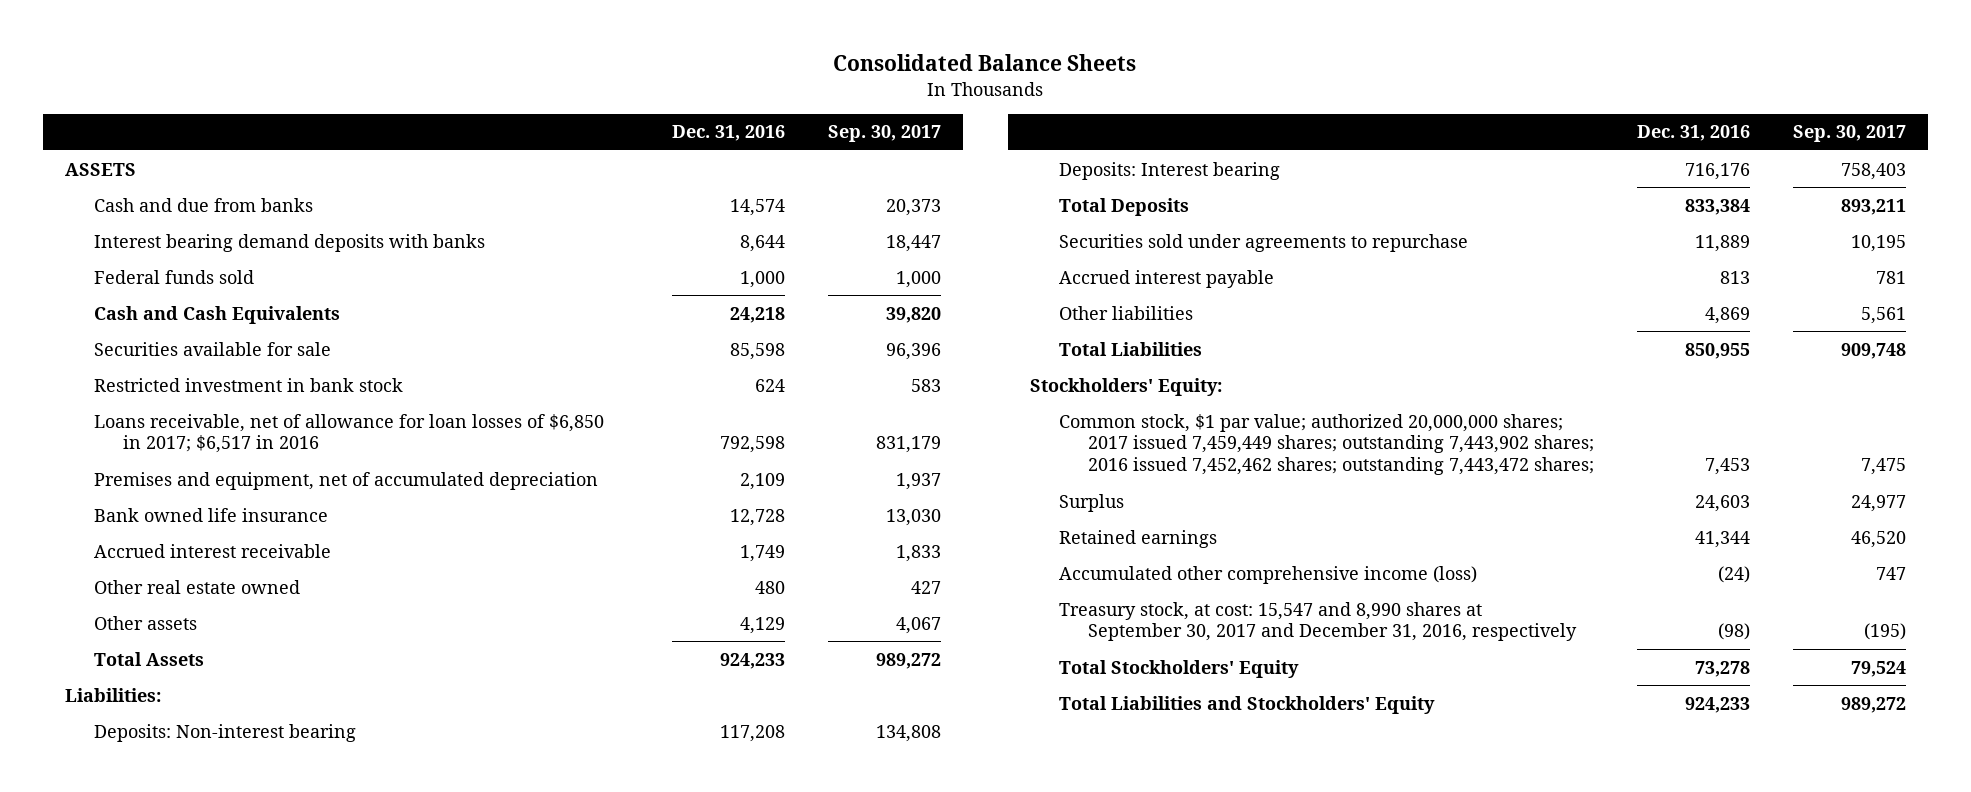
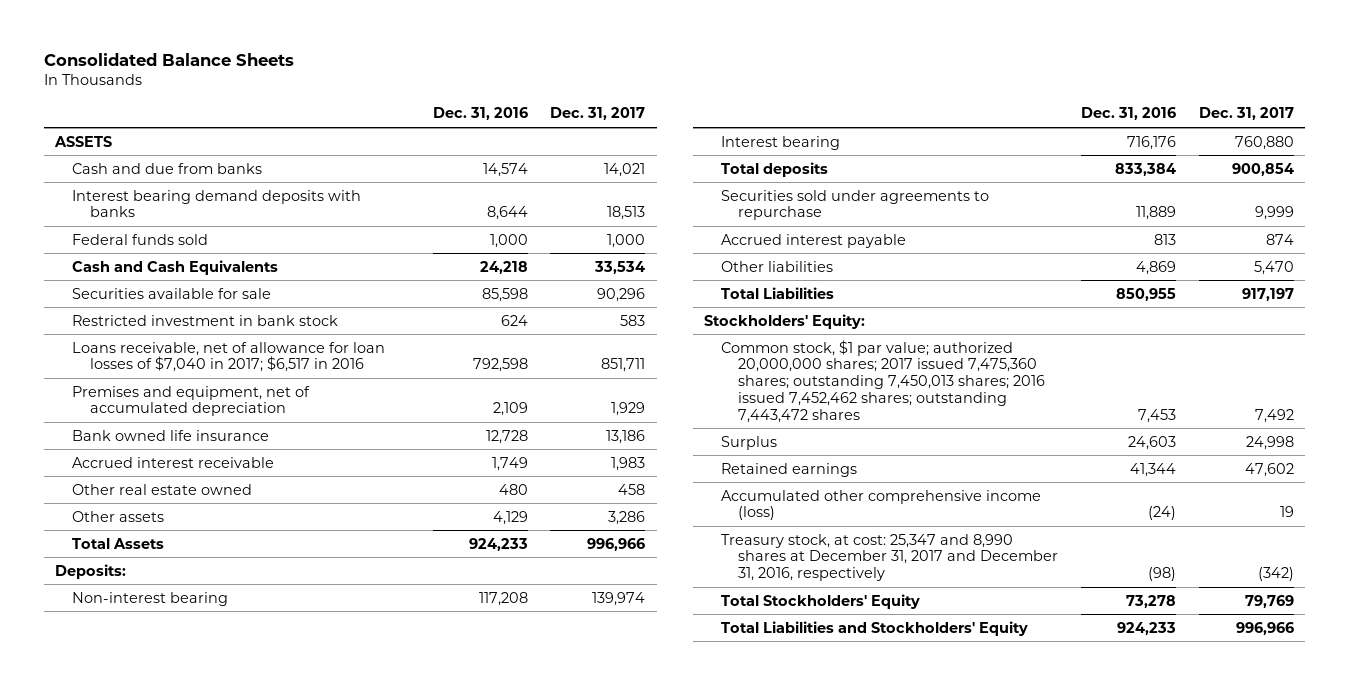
- | Dec. 31, 2016 | Sep. 30, 2017
+ | Dec. 31, 2016 | Dec. 31, 2017
- Loans receivable, net of allowance for loan losses of $6,850 in 2017; $6,517 in 2016 | 792,598 | 831,179
+ Loans receivable, net of allowance for loan losses of $7,040 in 2017; $6,517 in 2016 | 792,598 | 851,711
- Liabilities:
- Deposits: Non-interest bearing | 117,208 | 134,808
- Deposits: Interest bearing | 716,176 | 758,403
- Total Deposits | 833,384 | 893,211
+ Deposits:
+ Non-interest bearing | 117,208 | 139,974
+ Interest bearing | 716,176 | 760,880
+ Total deposits | 833,384 | 900,854
- Common stock, $1 par value; authorized 20,000,000 shares; 2017 issued 7,459,449 shares; outstanding 7,443,902 shares; 2016 issued 7,452,462 shares; outstanding 7,443,472 shares; | 7,453 | 7,475
+ Common stock, $1 par value; authorized 20,000,000 shares; 2017 issued 7,475,360 shares; outstanding 7,450,013 shares; 2016 issued 7,452,462 shares; outstanding 7,443,472 shares | 7,453 | 7,492
- Treasury stock, at cost: 15,547 and 8,990 shares at September 30, 2017 and December 31, 2016, respectively | (98) | (195)
+ Treasury stock, at cost: 25,347 and 8,990 shares at December 31, 2017 and December 31, 2016, respectively | (98) | (342)

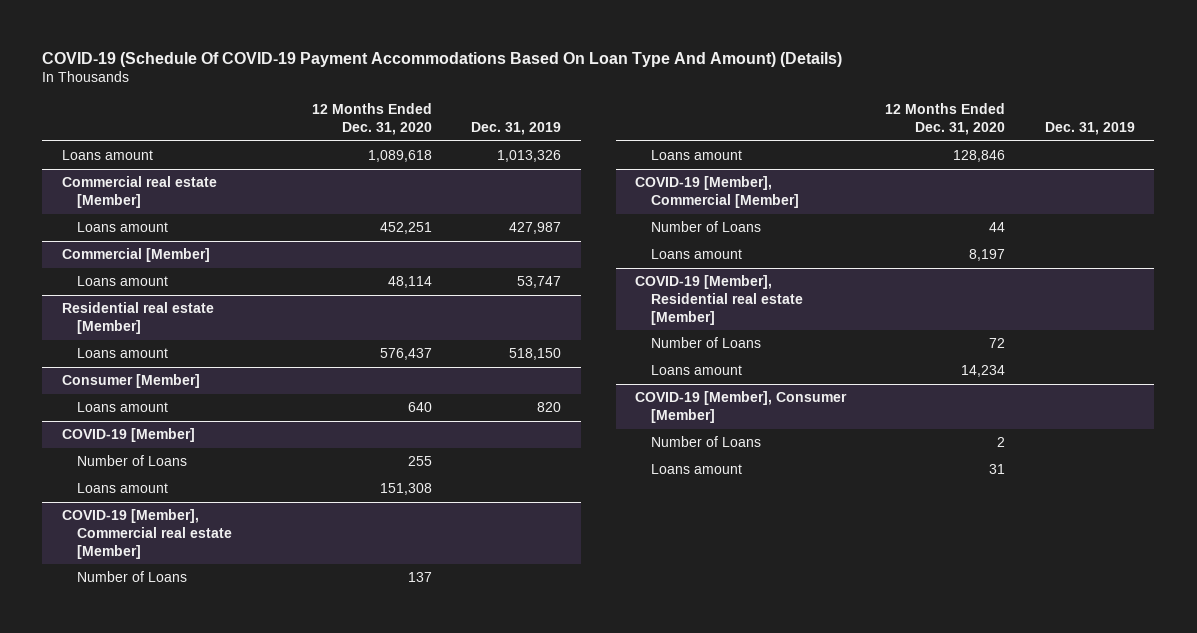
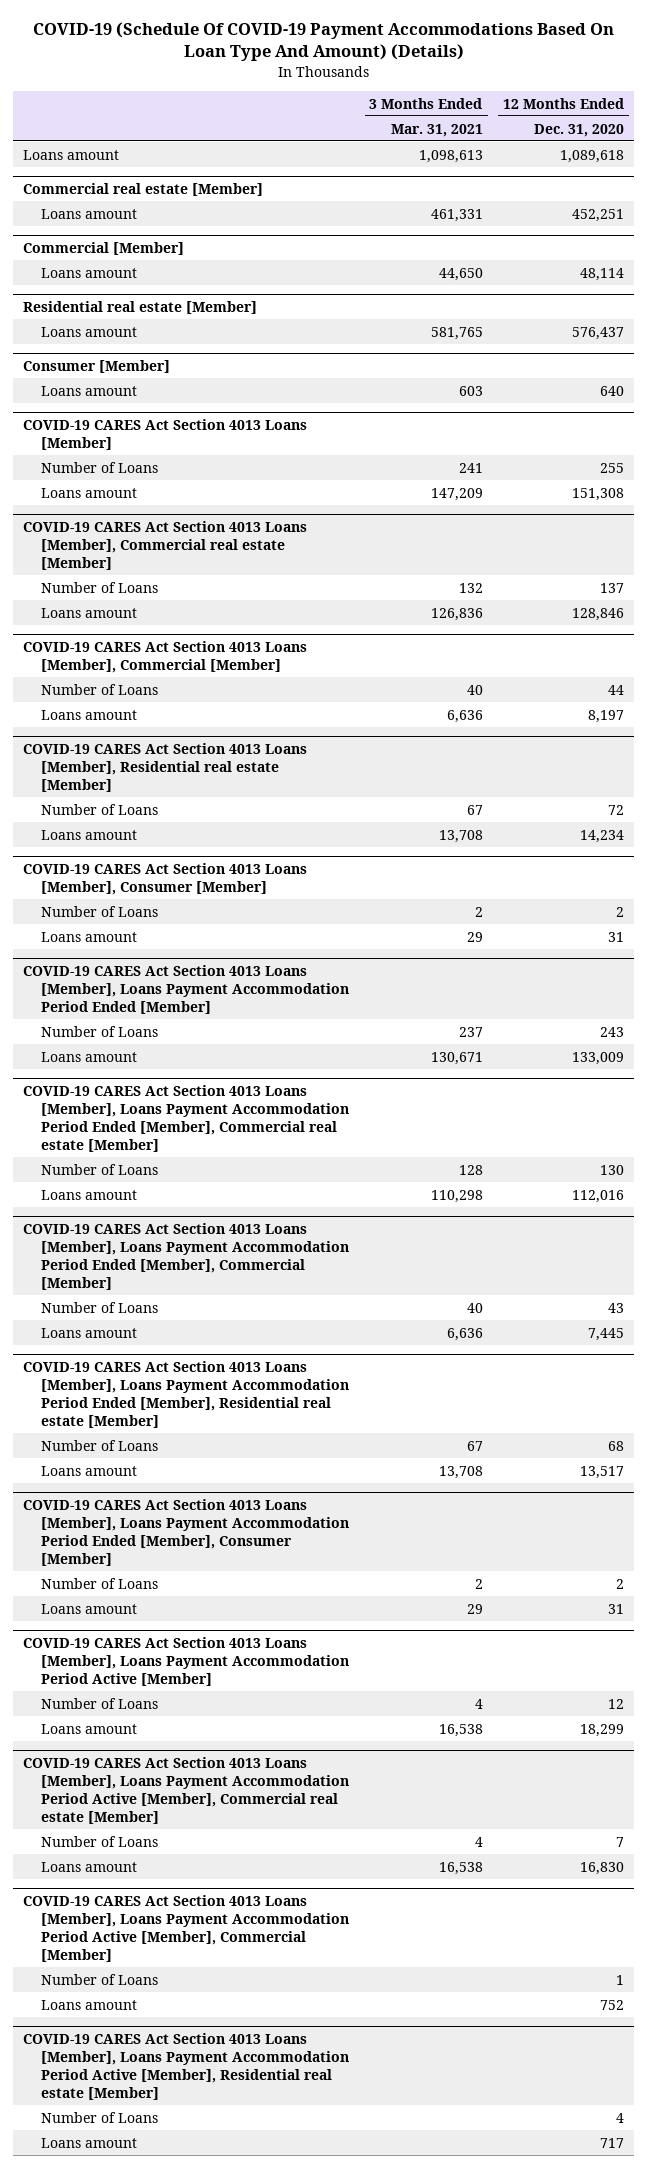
- | 12 Months Ended Dec. 31, 2020 | Dec. 31, 2019
+ | 3 Months Ended Mar. 31, 2021 | 12 Months Ended Dec. 31, 2020
- COVID-19 [Member]
+ COVID-19 CARES Act Section 4013 Loans [Member]
- COVID-19 [Member], Commercial real estate [Member]
+ COVID-19 CARES Act Section 4013 Loans [Member], Commercial real estate [Member]
- COVID-19 [Member], Commercial [Member]
+ COVID-19 CARES Act Section 4013 Loans [Member], Commercial [Member]
- COVID-19 [Member], Residential real estate [Member]
+ COVID-19 CARES Act Section 4013 Loans [Member], Residential real estate [Member]
- COVID-19 [Member], Consumer [Member]
+ COVID-19 CARES Act Section 4013 Loans [Member], Consumer [Member]
+ COVID-19 CARES Act Section 4013 Loans [Member], Loans Payment Accommodation Period Ended [Member]
+ Number of Loans | 237 | 243
+ Loans amount | 130,671 | 133,009
+ COVID-19 CARES Act Section 4013 Loans [Member], Loans Payment Accommodation Period Ended [Member], Commercial real estate [Member]
+ Number of Loans | 128 | 130
+ Loans amount | 110,298 | 112,016
+ COVID-19 CARES Act Section 4013 Loans [Member], Loans Payment Accommodation Period Ended [Member], Commercial [Member]
+ Number of Loans | 40 | 43
+ Loans amount | 6,636 | 7,445
+ COVID-19 CARES Act Section 4013 Loans [Member], Loans Payment Accommodation Period Ended [Member], Residential real estate [Member]
+ Number of Loans | 67 | 68
+ Loans amount | 13,708 | 13,517
+ COVID-19 CARES Act Section 4013 Loans [Member], Loans Payment Accommodation Period Ended [Member], Consumer [Member]
+ Number of Loans | 2 | 2
+ Loans amount | 29 | 31
+ COVID-19 CARES Act Section 4013 Loans [Member], Loans Payment Accommodation Period Active [Member]
+ Number of Loans | 4 | 12
+ Loans amount | 16,538 | 18,299
+ COVID-19 CARES Act Section 4013 Loans [Member], Loans Payment Accommodation Period Active [Member], Commercial real estate [Member]
+ Number of Loans | 4 | 7
+ Loans amount | 16,538 | 16,830
+ COVID-19 CARES Act Section 4013 Loans [Member], Loans Payment Accommodation Period Active [Member], Commercial [Member]
+ Number of Loans | | 1
+ Loans amount | | 752
+ COVID-19 CARES Act Section 4013 Loans [Member], Loans Payment Accommodation Period Active [Member], Residential real estate [Member]
+ Number of Loans | | 4
+ Loans amount | | 717

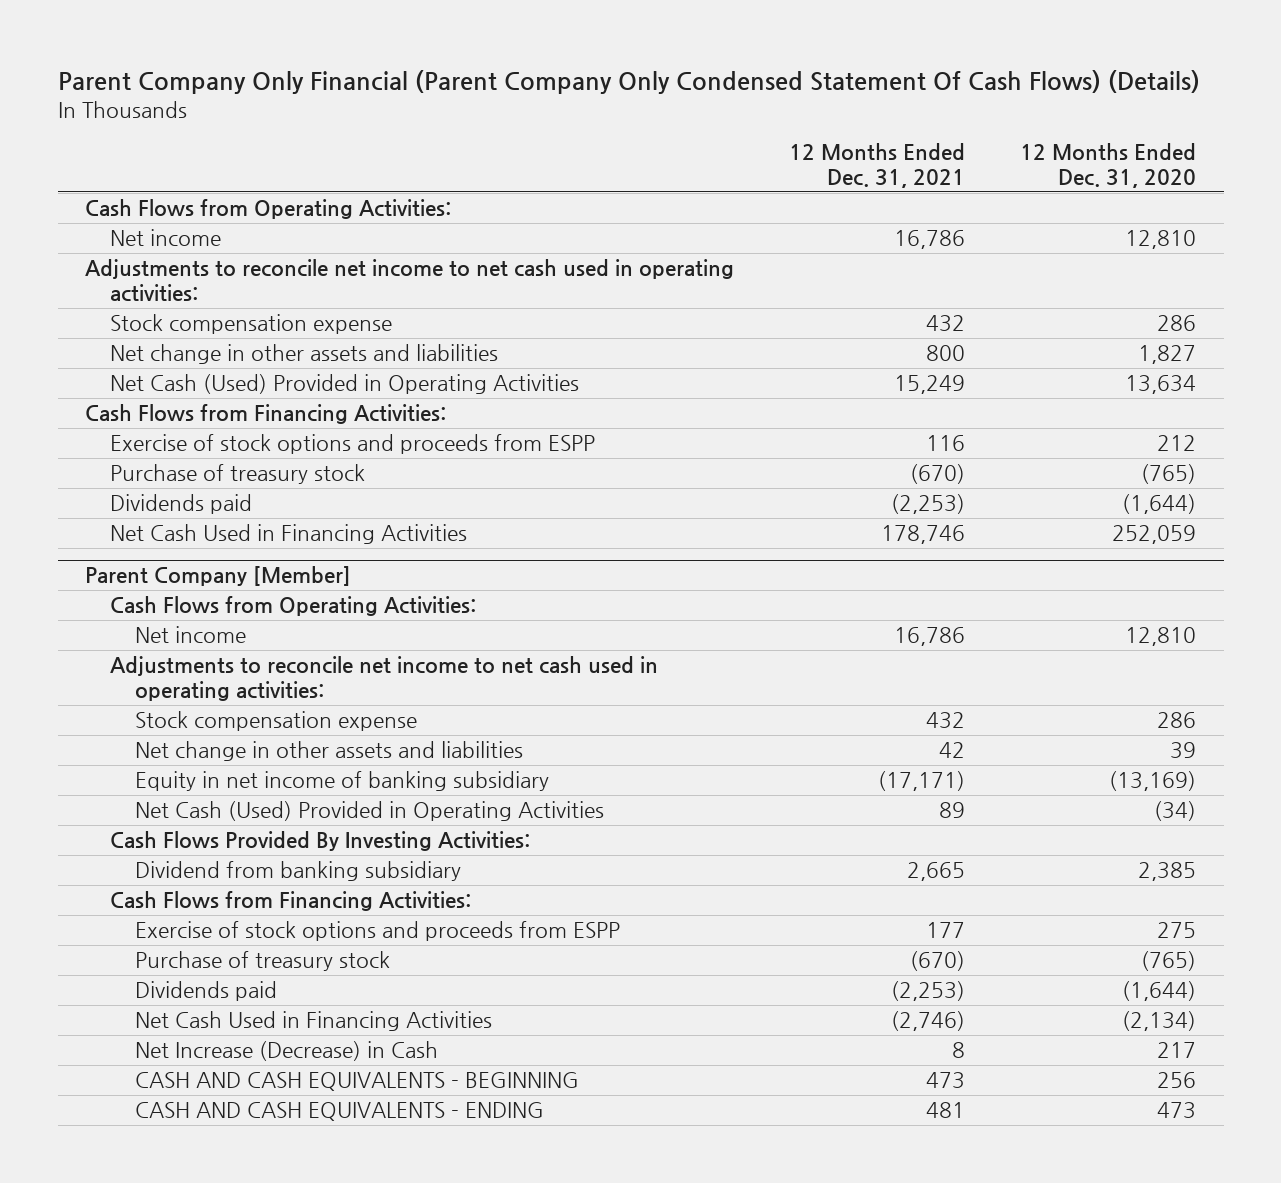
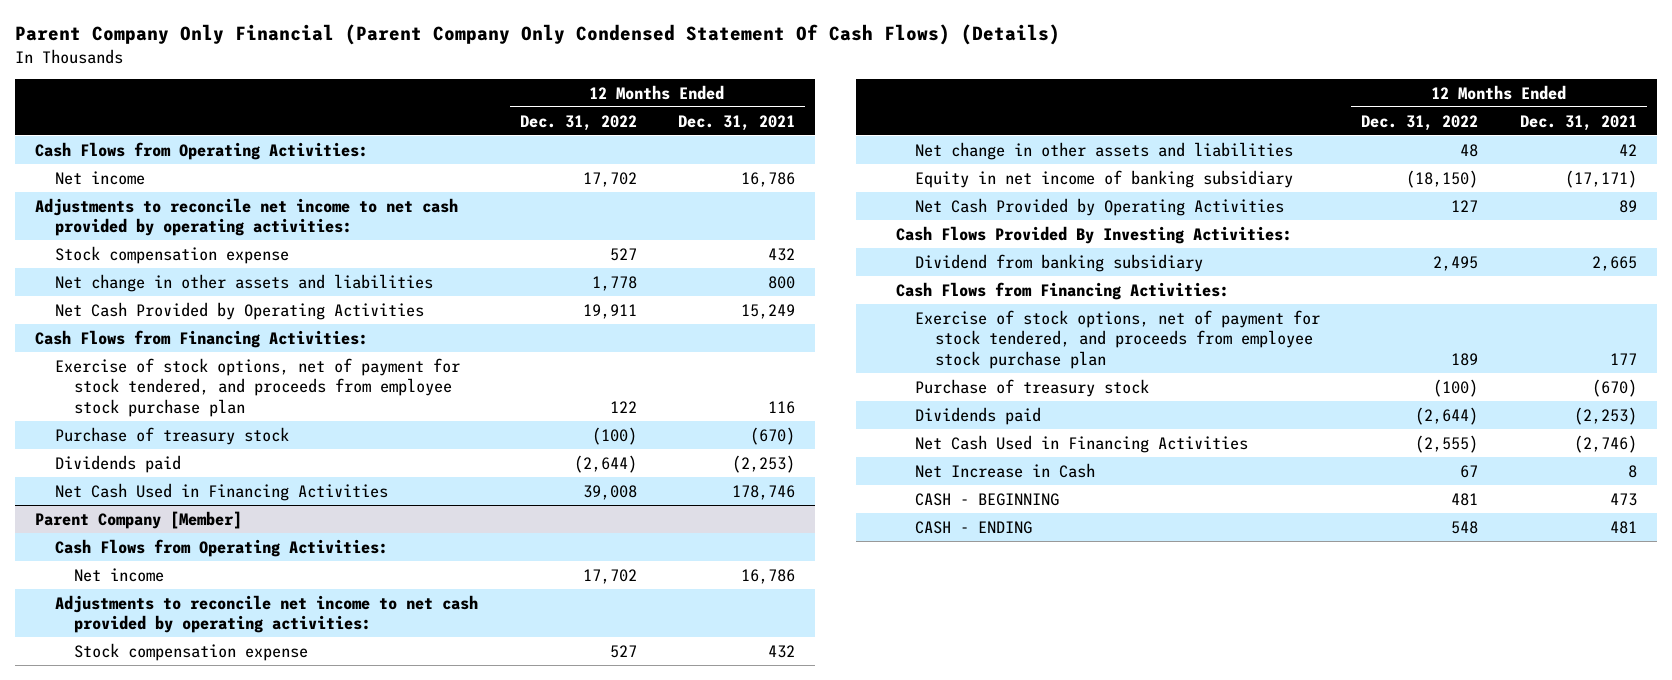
- | 12 Months Ended Dec. 31, 2021 | 12 Months Ended Dec. 31, 2020
+ | 12 Months Ended Dec. 31, 2022 | 12 Months Ended Dec. 31, 2021
- Adjustments to reconcile net income to net cash used in operating activities:
+ Adjustments to reconcile net income to net cash provided by operating activities:
- Net Cash (Used) Provided in Operating Activities | 15,249 | 13,634
+ Net Cash Provided by Operating Activities | 19,911 | 15,249
- Exercise of stock options and proceeds from ESPP | 116 | 212
+ Exercise of stock options, net of payment for stock tendered, and proceeds from employee stock purchase plan | 122 | 116
@ Parent Company [Member]
- Adjustments to reconcile net income to net cash used in operating activities:
+ Adjustments to reconcile net income to net cash provided by operating activities:
- Net Cash (Used) Provided in Operating Activities | 89 | (34)
+ Net Cash Provided by Operating Activities | 127 | 89
- Exercise of stock options and proceeds from ESPP | 177 | 275
+ Exercise of stock options, net of payment for stock tendered, and proceeds from employee stock purchase plan | 189 | 177
- Net Increase (Decrease) in Cash | 8 | 217
- CASH AND CASH EQUIVALENTS - BEGINNING | 473 | 256
- CASH AND CASH EQUIVALENTS - ENDING | 481 | 473
+ Net Increase in Cash | 67 | 8
+ CASH - BEGINNING | 481 | 473
+ CASH - ENDING | 548 | 481

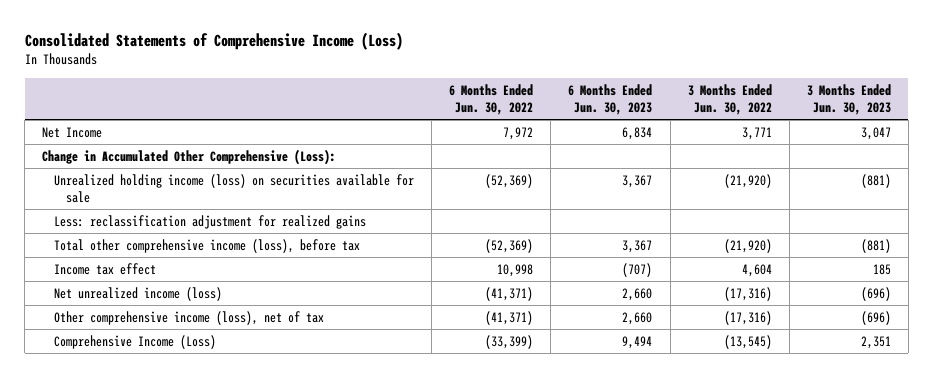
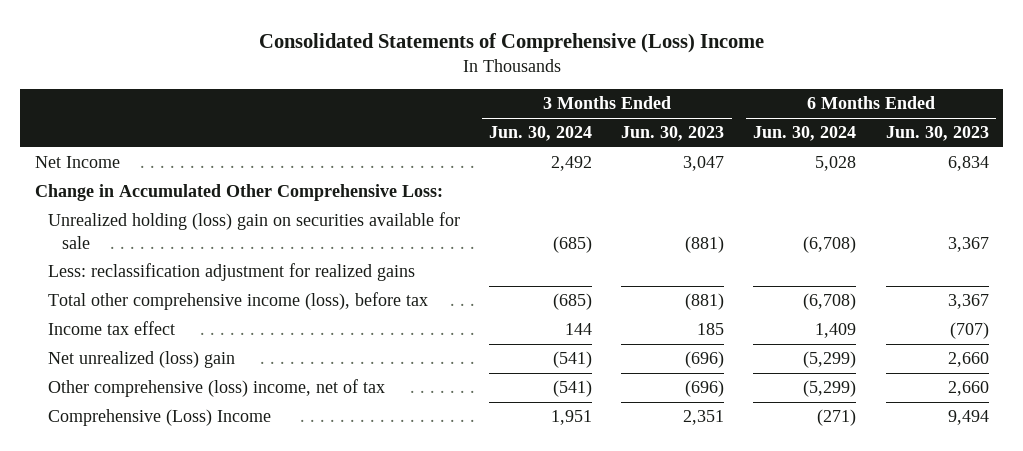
- Consolidated Statements of Comprehensive Income (Loss)
+ Consolidated Statements of Comprehensive (Loss) Income
- | 6 Months Ended Jun. 30, 2022 | 6 Months Ended Jun. 30, 2023 | 3 Months Ended Jun. 30, 2022 | 3 Months Ended Jun. 30, 2023
+ | 3 Months Ended Jun. 30, 2024 | 3 Months Ended Jun. 30, 2023 | 6 Months Ended Jun. 30, 2024 | 6 Months Ended Jun. 30, 2023
- Change in Accumulated Other Comprehensive (Loss):
- Unrealized holding income (loss) on securities available for sale | (52,369) | 3,367 | (21,920) | (881)
+ Change in Accumulated Other Comprehensive Loss:
+ Unrealized holding (loss) gain on securities available for sale | (685) | (881) | (6,708) | 3,367
- Net unrealized income (loss) | (41,371) | 2,660 | (17,316) | (696)
- Other comprehensive income (loss), net of tax | (41,371) | 2,660 | (17,316) | (696)
- Comprehensive Income (Loss) | (33,399) | 9,494 | (13,545) | 2,351
+ Net unrealized (loss) gain | (541) | (696) | (5,299) | 2,660
+ Other comprehensive (loss) income, net of tax | (541) | (696) | (5,299) | 2,660
+ Comprehensive (Loss) Income | 1,951 | 2,351 | (271) | 9,494

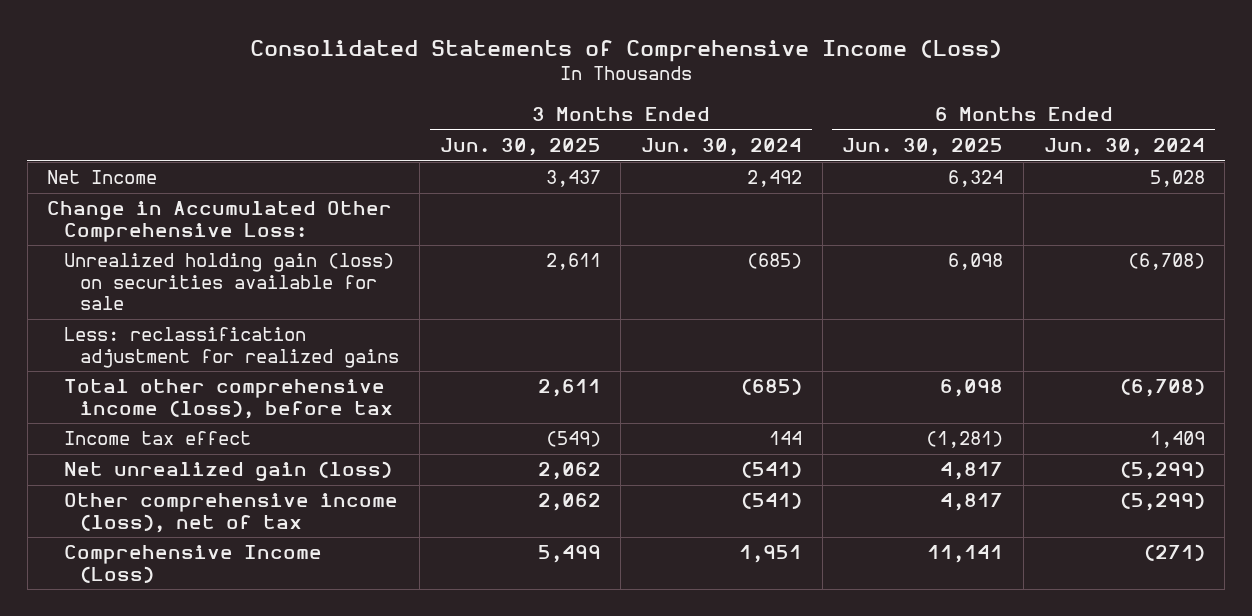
- Consolidated Statements of Comprehensive (Loss) Income
+ Consolidated Statements of Comprehensive Income (Loss)
- | 3 Months Ended Jun. 30, 2024 | 3 Months Ended Jun. 30, 2023 | 6 Months Ended Jun. 30, 2024 | 6 Months Ended Jun. 30, 2023
+ | 3 Months Ended Jun. 30, 2025 | 3 Months Ended Jun. 30, 2024 | 6 Months Ended Jun. 30, 2025 | 6 Months Ended Jun. 30, 2024
- Unrealized holding (loss) gain on securities available for sale | (685) | (881) | (6,708) | 3,367
+ Unrealized holding gain (loss) on securities available for sale | 2,611 | (685) | 6,098 | (6,708)
- Net unrealized (loss) gain | (541) | (696) | (5,299) | 2,660
- Other comprehensive (loss) income, net of tax | (541) | (696) | (5,299) | 2,660
- Comprehensive (Loss) Income | 1,951 | 2,351 | (271) | 9,494
+ Net unrealized gain (loss) | 2,062 | (541) | 4,817 | (5,299)
+ Other comprehensive income (loss), net of tax | 2,062 | (541) | 4,817 | (5,299)
+ Comprehensive Income (Loss) | 5,499 | 1,951 | 11,141 | (271)

